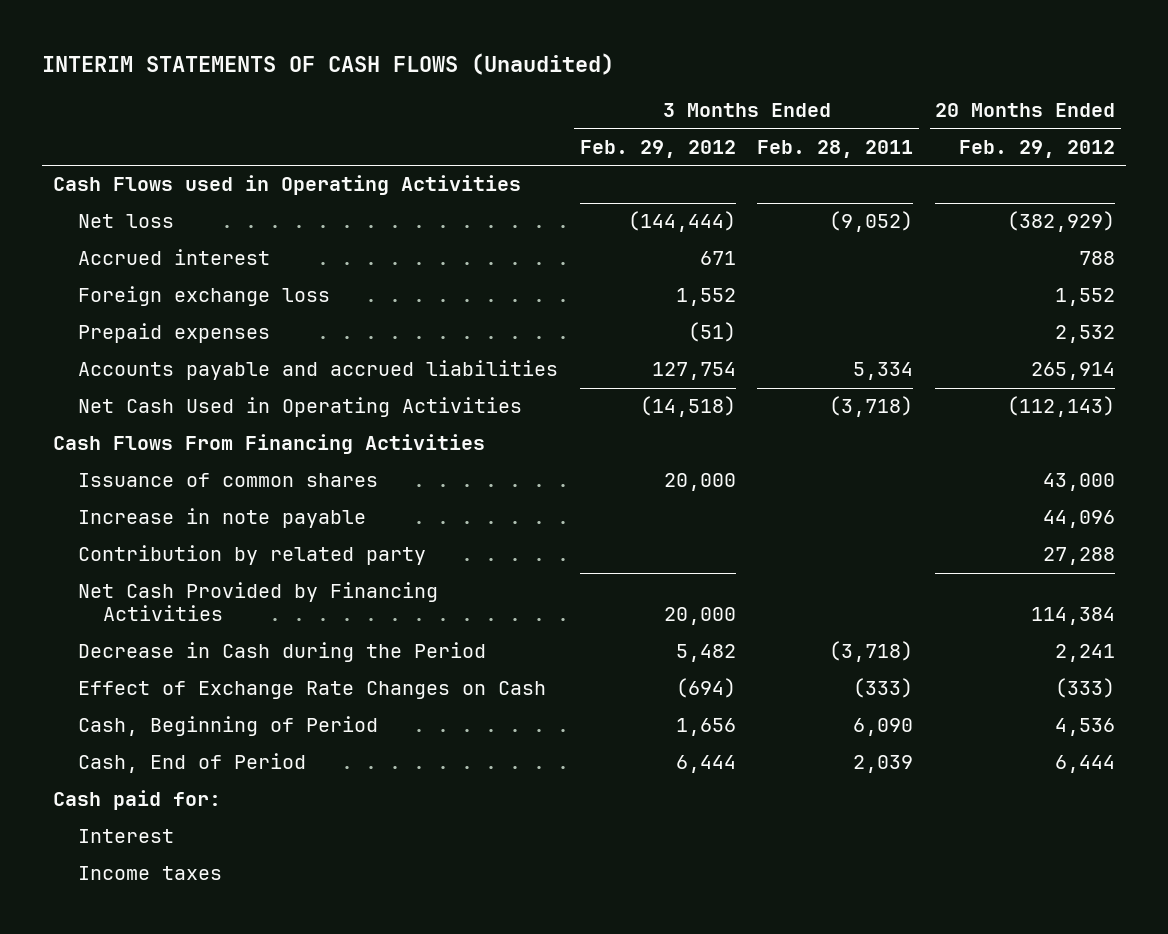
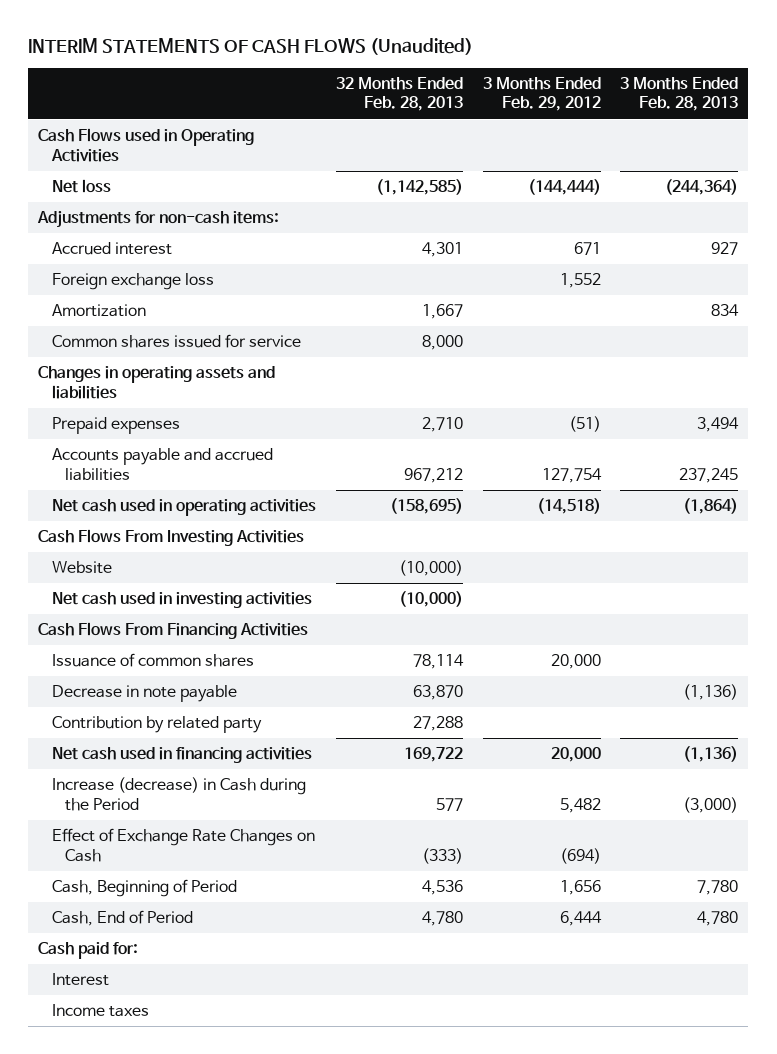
- | 3 Months Ended Feb. 29, 2012 | 3 Months Ended Feb. 28, 2011 | 20 Months Ended Feb. 29, 2012
+ | 32 Months Ended Feb. 28, 2013 | 3 Months Ended Feb. 29, 2012 | 3 Months Ended Feb. 28, 2013
+ Adjustments for non-cash items:
+ Amortization | 1,667 | | 834
+ Common shares issued for service | 8,000 | |
+ Changes in operating assets and liabilities
- Net Cash Used in Operating Activities | (14,518) | (3,718) | (112,143)
+ Net cash used in operating activities | (158,695) | (14,518) | (1,864)
+ Cash Flows From Investing Activities
+ Website | (10,000) | |
+ Net cash used in investing activities | (10,000) | |
- Increase in note payable | | | 44,096
+ Decrease in note payable | 63,870 | | (1,136)
- Net Cash Provided by Financing Activities | 20,000 | | 114,384
- Decrease in Cash during the Period | 5,482 | (3,718) | 2,241
+ Net cash used in financing activities | 169,722 | 20,000 | (1,136)
+ Increase (decrease) in Cash during the Period | 577 | 5,482 | (3,000)

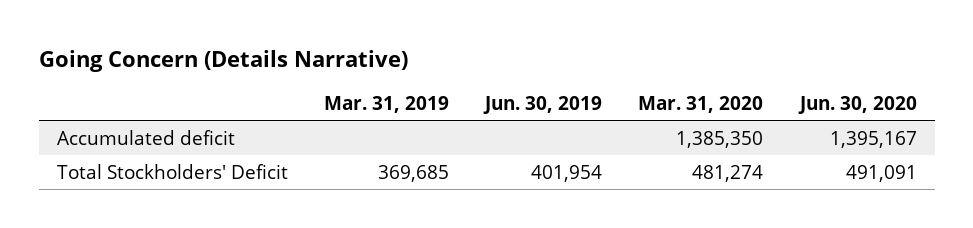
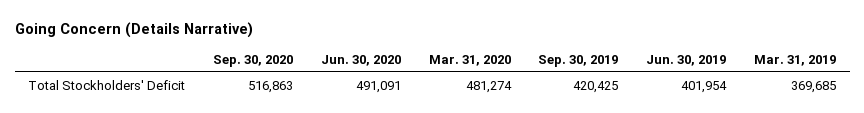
- | Mar. 31, 2019 | Jun. 30, 2019 | Mar. 31, 2020 | Jun. 30, 2020
+ | Sep. 30, 2020 | Jun. 30, 2020 | Mar. 31, 2020 | Sep. 30, 2019 | Jun. 30, 2019 | Mar. 31, 2019
- Accumulated deficit | | | 1,385,350 | 1,395,167

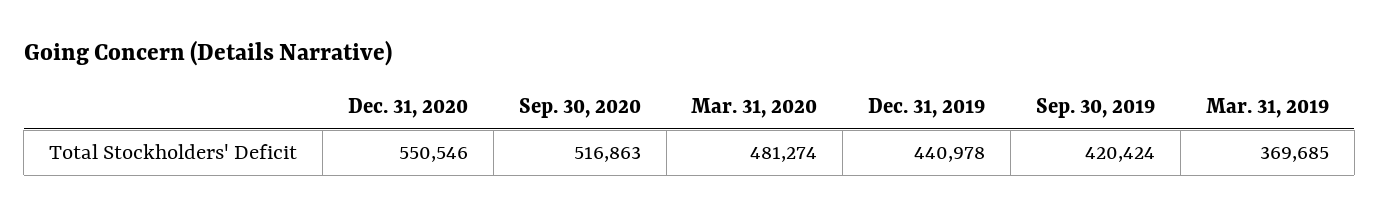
- | Sep. 30, 2020 | Jun. 30, 2020 | Mar. 31, 2020 | Sep. 30, 2019 | Jun. 30, 2019 | Mar. 31, 2019
+ | Dec. 31, 2020 | Sep. 30, 2020 | Mar. 31, 2020 | Dec. 31, 2019 | Sep. 30, 2019 | Mar. 31, 2019
- Total Stockholders' Deficit | 516,863 | 491,091 | 481,274 | 420,425 | 401,954 | 369,685
+ Total Stockholders' Deficit | 550,546 | 516,863 | 481,274 | 440,978 | 420,424 | 369,685

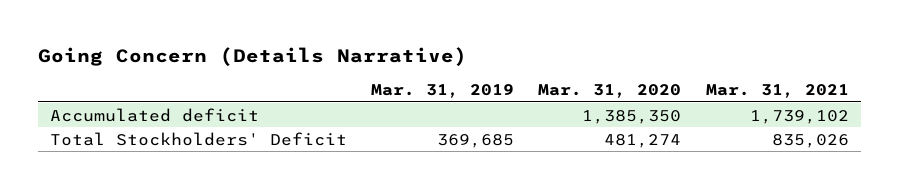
- | Dec. 31, 2020 | Sep. 30, 2020 | Mar. 31, 2020 | Dec. 31, 2019 | Sep. 30, 2019 | Mar. 31, 2019
+ | Mar. 31, 2019 | Mar. 31, 2020 | Mar. 31, 2021
+ Accumulated deficit | | 1,385,350 | 1,739,102

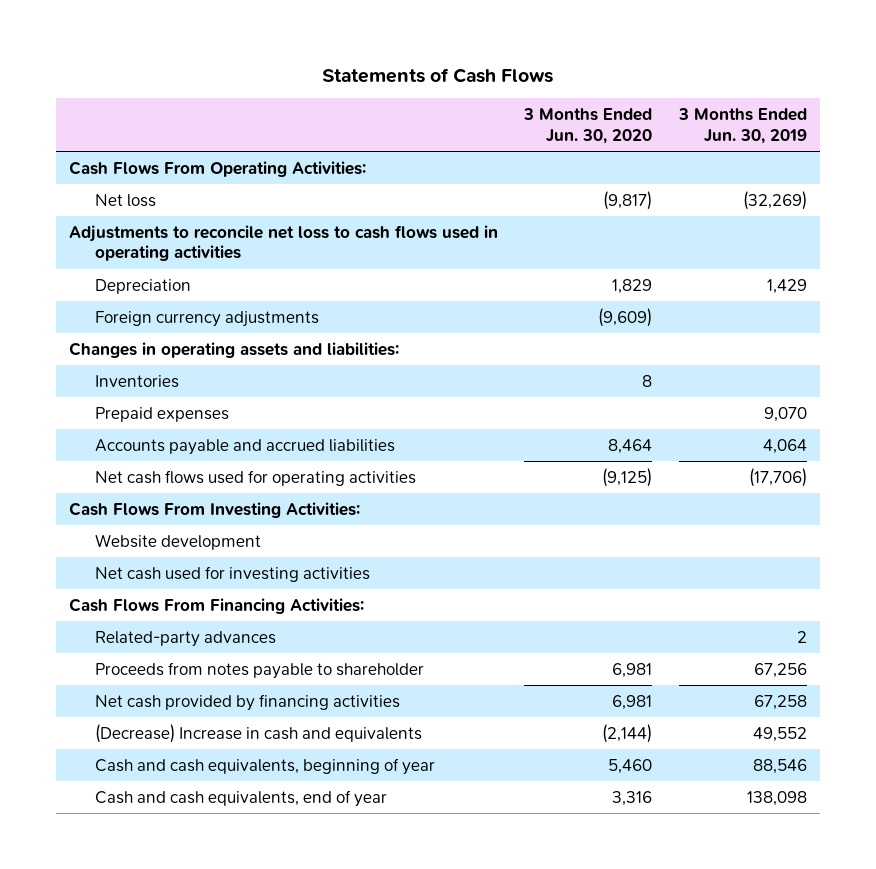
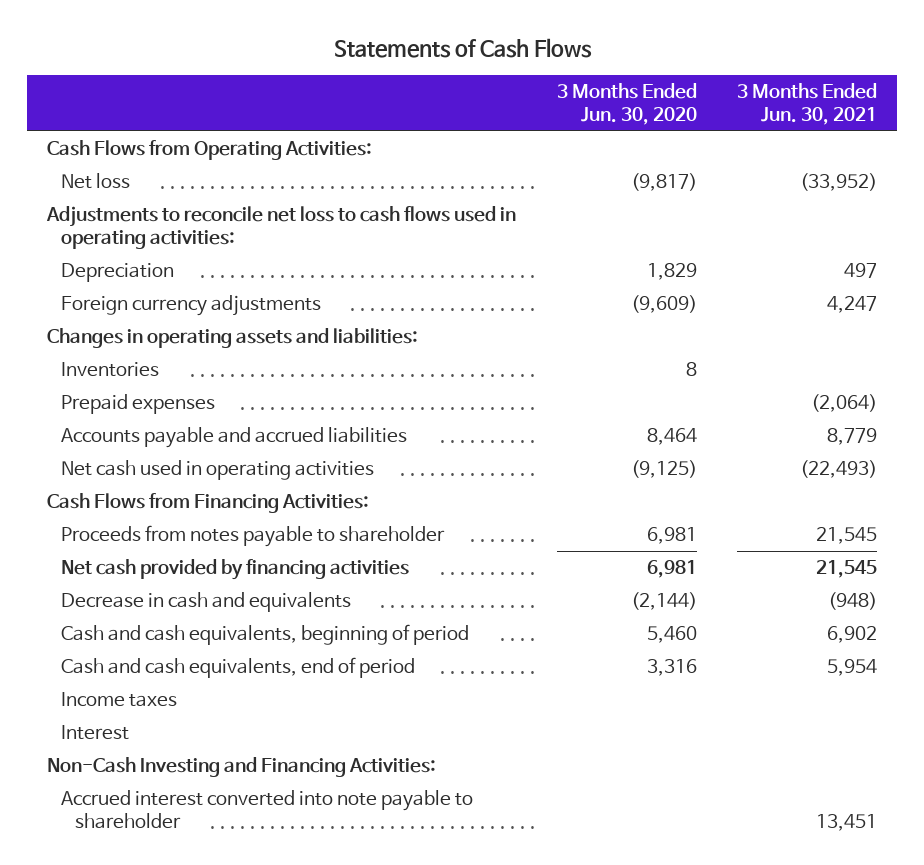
- | 3 Months Ended Jun. 30, 2020 | 3 Months Ended Jun. 30, 2019
+ | 3 Months Ended Jun. 30, 2020 | 3 Months Ended Jun. 30, 2021
- Cash Flows From Operating Activities:
+ Cash Flows from Operating Activities:
- Adjustments to reconcile net loss to cash flows used in operating activities
+ Adjustments to reconcile net loss to cash flows used in operating activities:
- Net cash flows used for operating activities | (9,125) | (17,706)
- Cash Flows From Investing Activities:
- Website development
- Net cash used for investing activities
- Cash Flows From Financing Activities:
- Related-party advances | | 2
+ Net cash used in operating activities | (9,125) | (22,493)
+ Cash Flows from Financing Activities:
- (Decrease) Increase in cash and equivalents | (2,144) | 49,552
- Cash and cash equivalents, beginning of year | 5,460 | 88,546
- Cash and cash equivalents, end of year | 3,316 | 138,098
+ Decrease in cash and equivalents | (2,144) | (948)
+ Cash and cash equivalents, beginning of period | 5,460 | 6,902
+ Cash and cash equivalents, end of period | 3,316 | 5,954
+ Income taxes
+ Interest
+ Non-Cash Investing and Financing Activities:
+ Accrued interest converted into note payable to shareholder | | 13,451

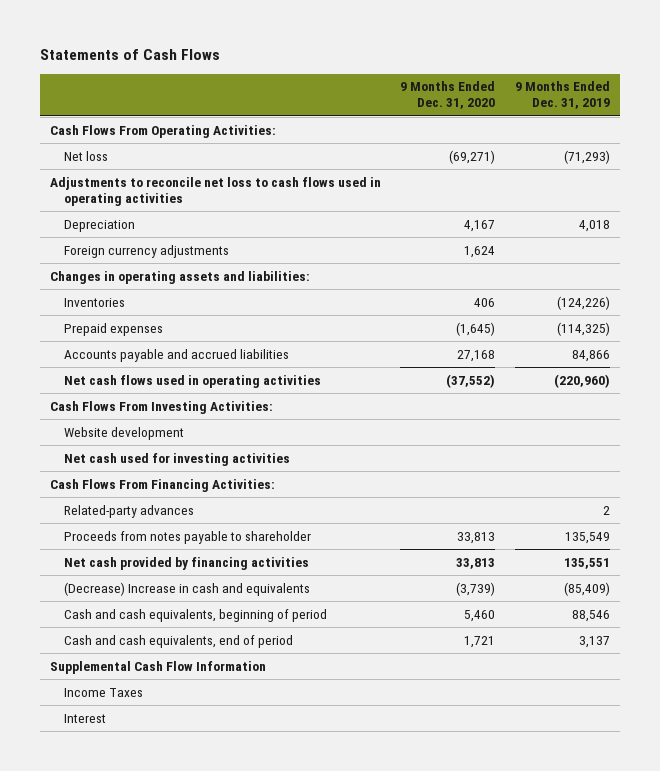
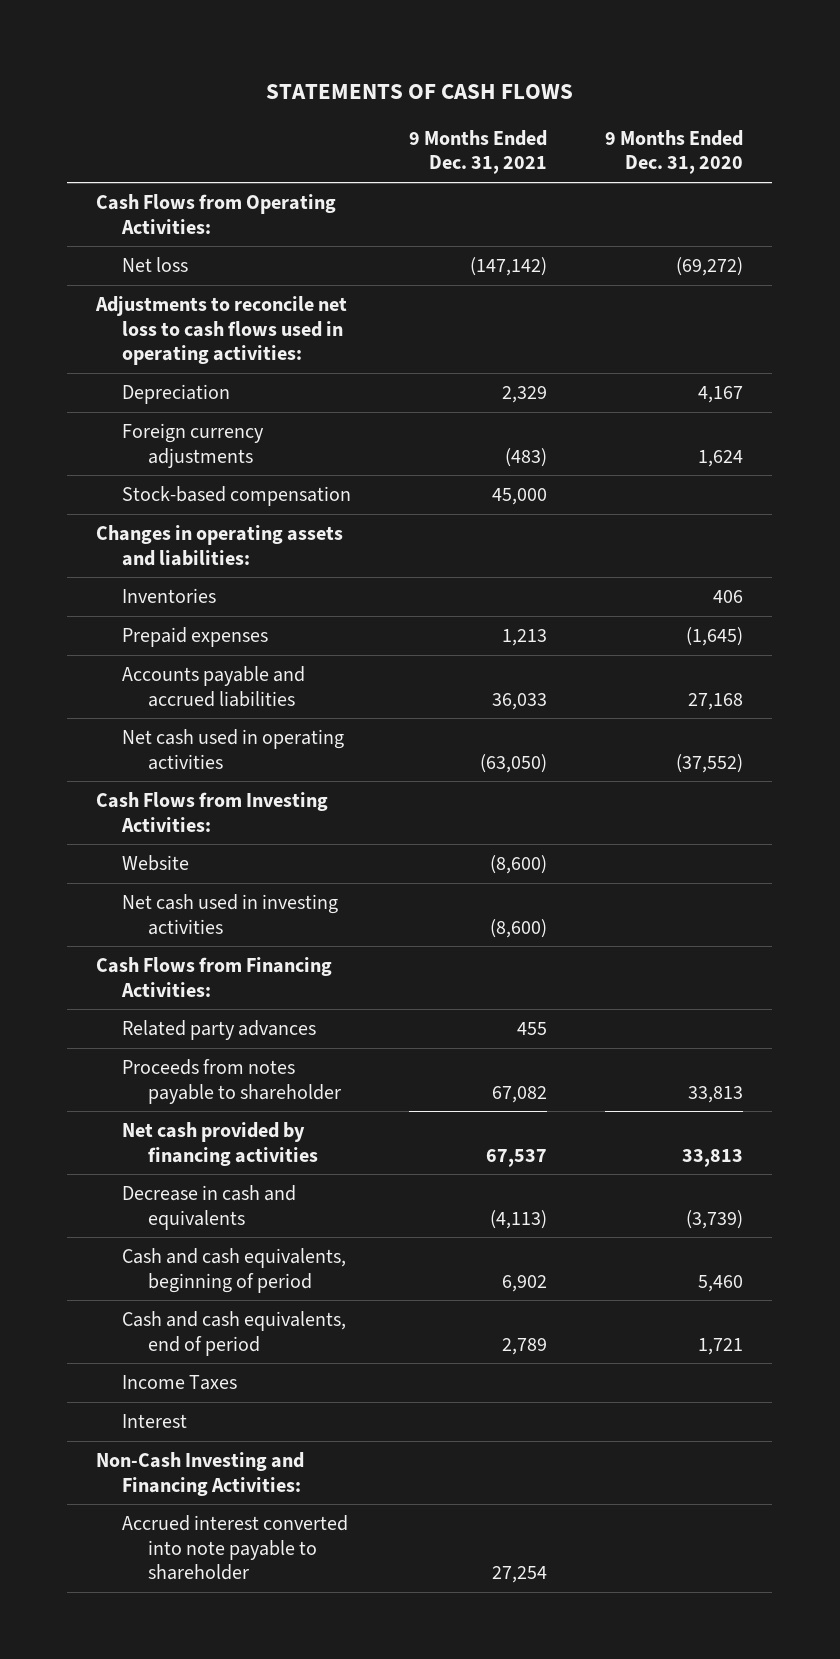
- Statements of Cash Flows
+ STATEMENTS OF CASH FLOWS
- | 9 Months Ended Dec. 31, 2020 | 9 Months Ended Dec. 31, 2019
+ | 9 Months Ended Dec. 31, 2021 | 9 Months Ended Dec. 31, 2020
- Cash Flows From Operating Activities:
- Net loss | (69,271) | (71,293)
- Adjustments to reconcile net loss to cash flows used in operating activities
+ Cash Flows from Operating Activities:
+ Net loss | (147,142) | (69,272)
+ Adjustments to reconcile net loss to cash flows used in operating activities:
+ Stock-based compensation | 45,000 |
- Net cash flows used in operating activities | (37,552) | (220,960)
- Cash Flows From Investing Activities:
- Website development
- Net cash used for investing activities
- Cash Flows From Financing Activities:
- Related-party advances | | 2
+ Net cash used in operating activities | (63,050) | (37,552)
+ Cash Flows from Investing Activities:
+ Website | (8,600) |
+ Net cash used in investing activities | (8,600) |
+ Cash Flows from Financing Activities:
+ Related party advances | 455 |
- (Decrease) Increase in cash and equivalents | (3,739) | (85,409)
+ Decrease in cash and equivalents | (4,113) | (3,739)
- Supplemental Cash Flow Information
+ Non-Cash Investing and Financing Activities:
+ Accrued interest converted into note payable to shareholder | 27,254 |

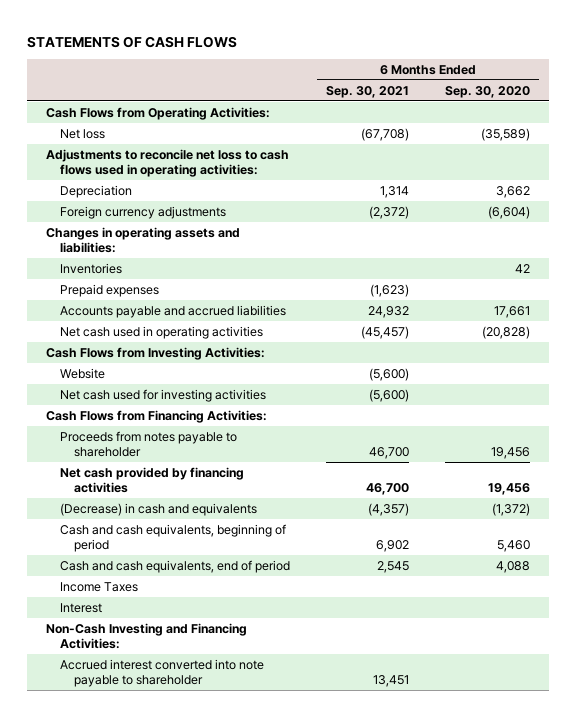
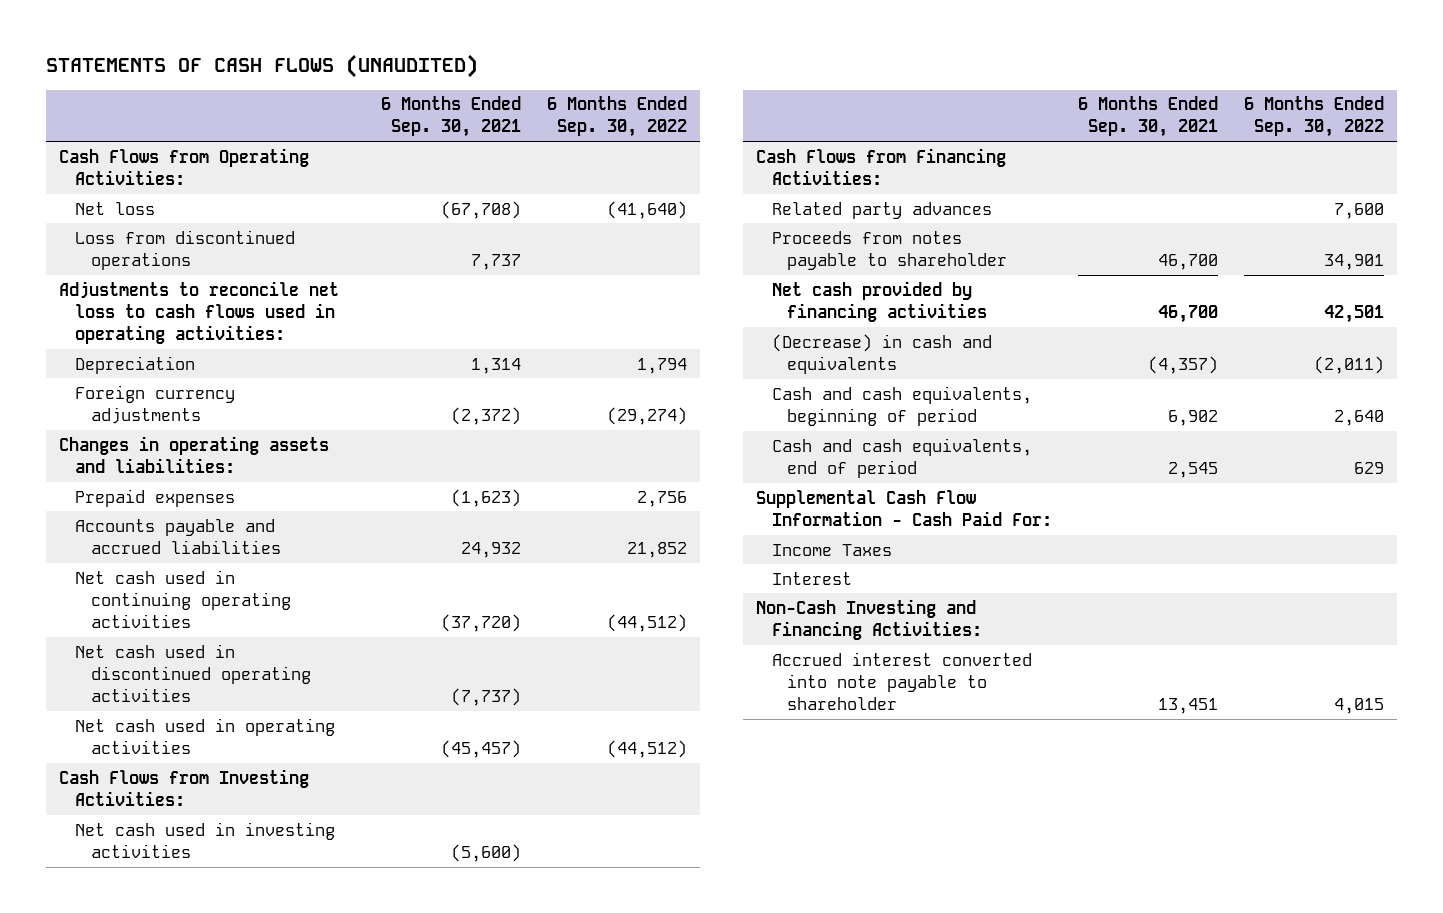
- STATEMENTS OF CASH FLOWS
+ STATEMENTS OF CASH FLOWS (UNAUDITED)
- | 6 Months Ended Sep. 30, 2021 | 6 Months Ended Sep. 30, 2020
+ | 6 Months Ended Sep. 30, 2021 | 6 Months Ended Sep. 30, 2022
+ Loss from discontinued operations | 7,737 |
- Inventories | | 42
+ Net cash used in continuing operating activities | (37,720) | (44,512)
+ Net cash used in discontinued operating activities | (7,737) |
- Website | (5,600) |
- Net cash used for investing activities | (5,600) |
+ Net cash used in investing activities | (5,600) |
+ Related party advances | | 7,600
+ Supplemental Cash Flow Information - Cash Paid For:

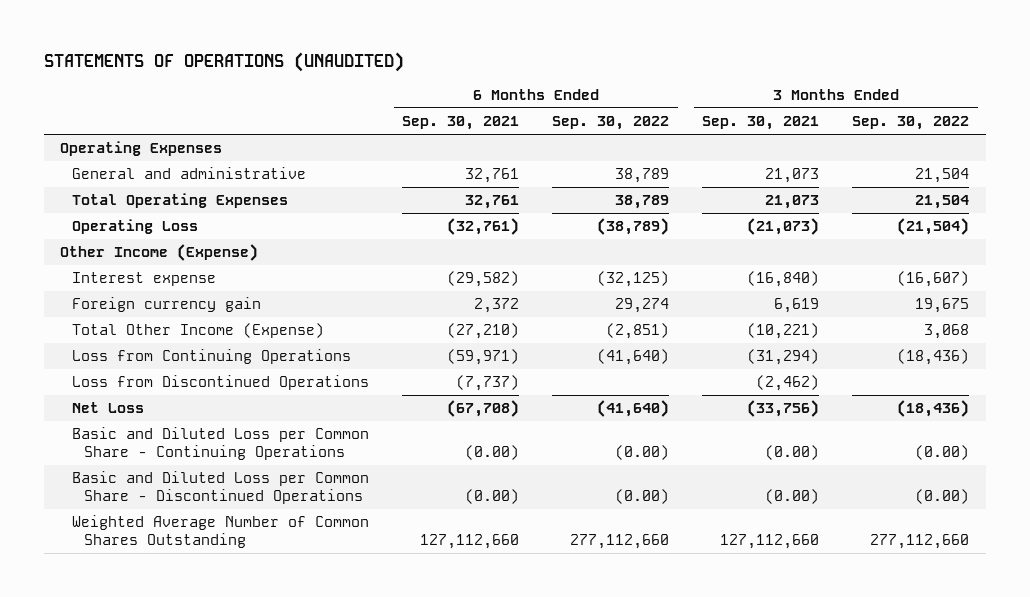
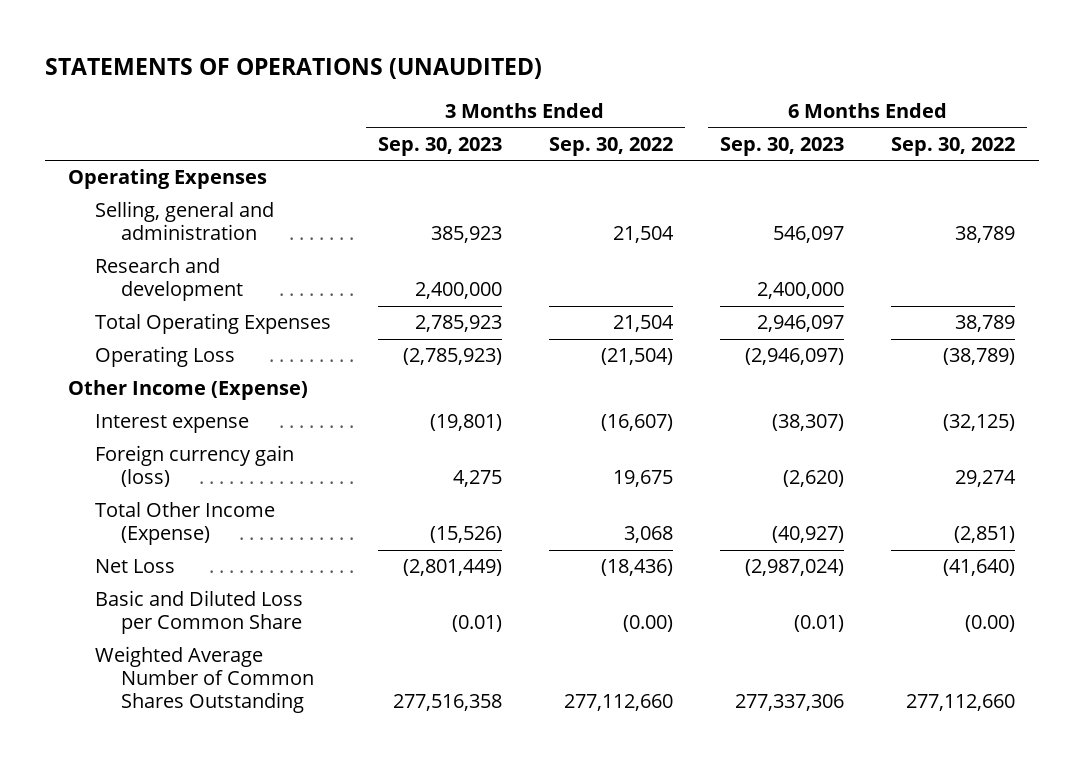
- | 6 Months Ended Sep. 30, 2021 | 6 Months Ended Sep. 30, 2022 | 3 Months Ended Sep. 30, 2021 | 3 Months Ended Sep. 30, 2022
+ | 3 Months Ended Sep. 30, 2023 | 3 Months Ended Sep. 30, 2022 | 6 Months Ended Sep. 30, 2023 | 6 Months Ended Sep. 30, 2022
- General and administrative | 32,761 | 38,789 | 21,073 | 21,504
+ Selling, general and administration | 385,923 | 21,504 | 546,097 | 38,789
+ Research and development | 2,400,000 | | 2,400,000 |
- Foreign currency gain | 2,372 | 29,274 | 6,619 | 19,675
+ Foreign currency gain (loss) | 4,275 | 19,675 | (2,620) | 29,274
- Loss from Continuing Operations | (59,971) | (41,640) | (31,294) | (18,436)
- Loss from Discontinued Operations | (7,737) | | (2,462) |
- Basic and Diluted Loss per Common Share - Continuing Operations | (0.00) | (0.00) | (0.00) | (0.00)
- Basic and Diluted Loss per Common Share - Discontinued Operations | (0.00) | (0.00) | (0.00) | (0.00)
+ Basic and Diluted Loss per Common Share | (0.01) | (0.00) | (0.01) | (0.00)

